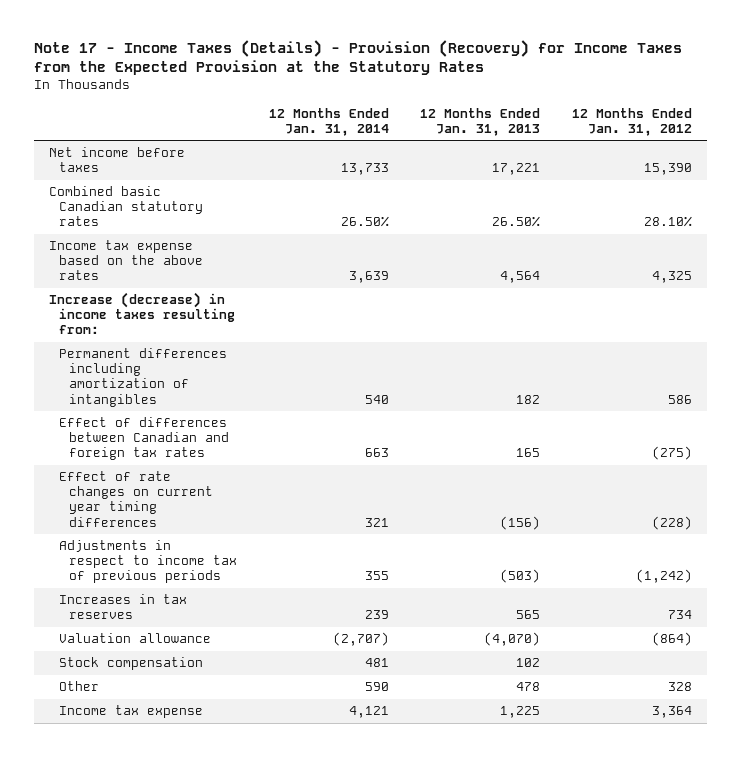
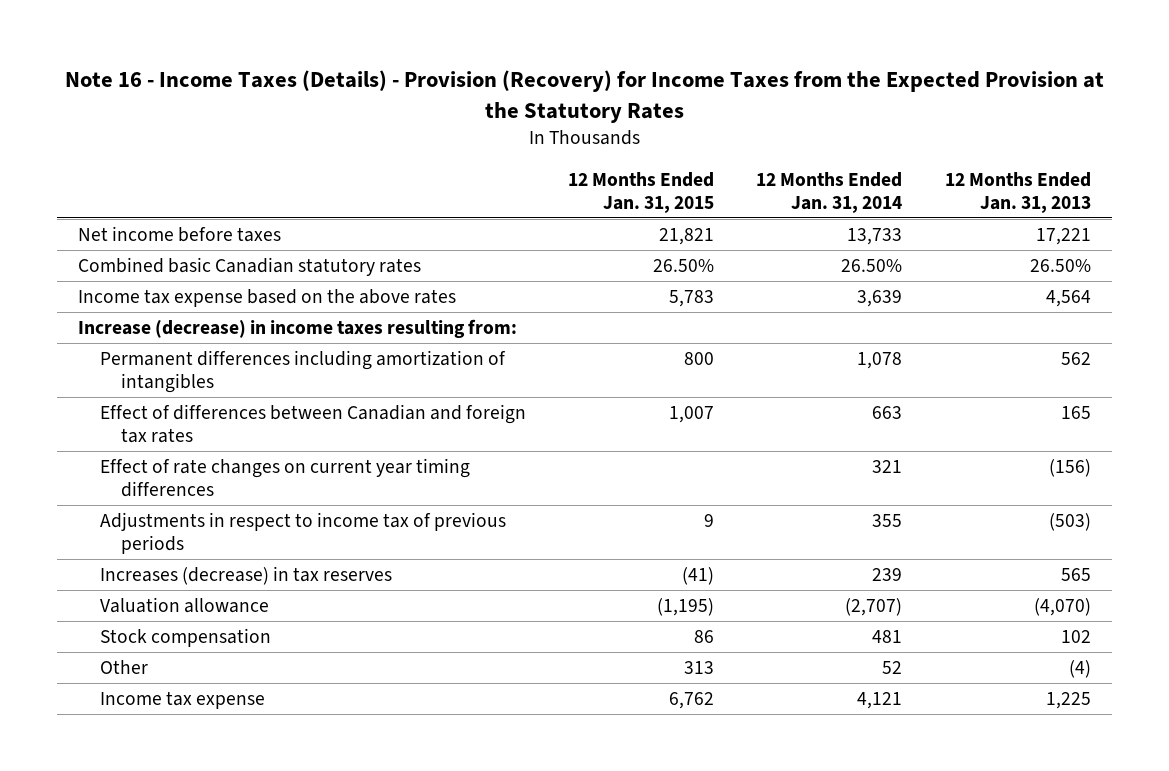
- Note 17 - Income Taxes (Details) - Provision (Recovery) for Income Taxes from the Expected Provision at the Statutory Rates
+ Note 16 - Income Taxes (Details) - Provision (Recovery) for Income Taxes from the Expected Provision at the Statutory Rates
- | 12 Months Ended Jan. 31, 2014 | 12 Months Ended Jan. 31, 2013 | 12 Months Ended Jan. 31, 2012
+ | 12 Months Ended Jan. 31, 2015 | 12 Months Ended Jan. 31, 2014 | 12 Months Ended Jan. 31, 2013
- Permanent differences including amortization of intangibles | 540 | 182 | 586
+ Permanent differences including amortization of intangibles | 800 | 1,078 | 562
- Increases in tax reserves | 239 | 565 | 734
+ Increases (decrease) in tax reserves | (41) | 239 | 565
- Other | 590 | 478 | 328
+ Other | 313 | 52 | (4)

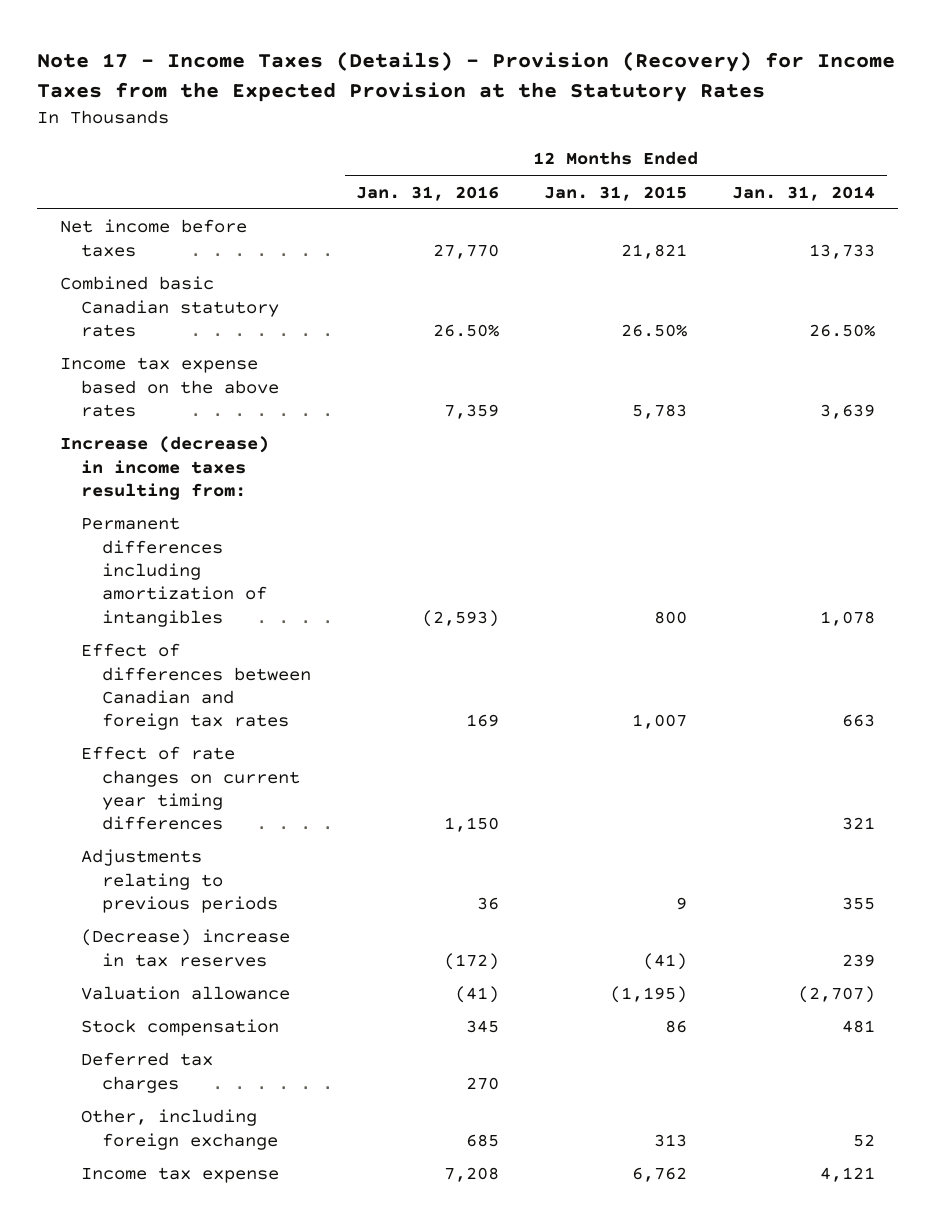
- Note 16 - Income Taxes (Details) - Provision (Recovery) for Income Taxes from the Expected Provision at the Statutory Rates
+ Note 17 - Income Taxes (Details) - Provision (Recovery) for Income Taxes from the Expected Provision at the Statutory Rates
- | 12 Months Ended Jan. 31, 2015 | 12 Months Ended Jan. 31, 2014 | 12 Months Ended Jan. 31, 2013
+ | 12 Months Ended Jan. 31, 2016 | 12 Months Ended Jan. 31, 2015 | 12 Months Ended Jan. 31, 2014
- Adjustments in respect to income tax of previous periods | 9 | 355 | (503)
- Increases (decrease) in tax reserves | (41) | 239 | 565
+ Adjustments relating to previous periods | 36 | 9 | 355
+ (Decrease) increase in tax reserves | (172) | (41) | 239
- Other | 313 | 52 | (4)
+ Deferred tax charges | 270 | |
+ Other, including foreign exchange | 685 | 313 | 52

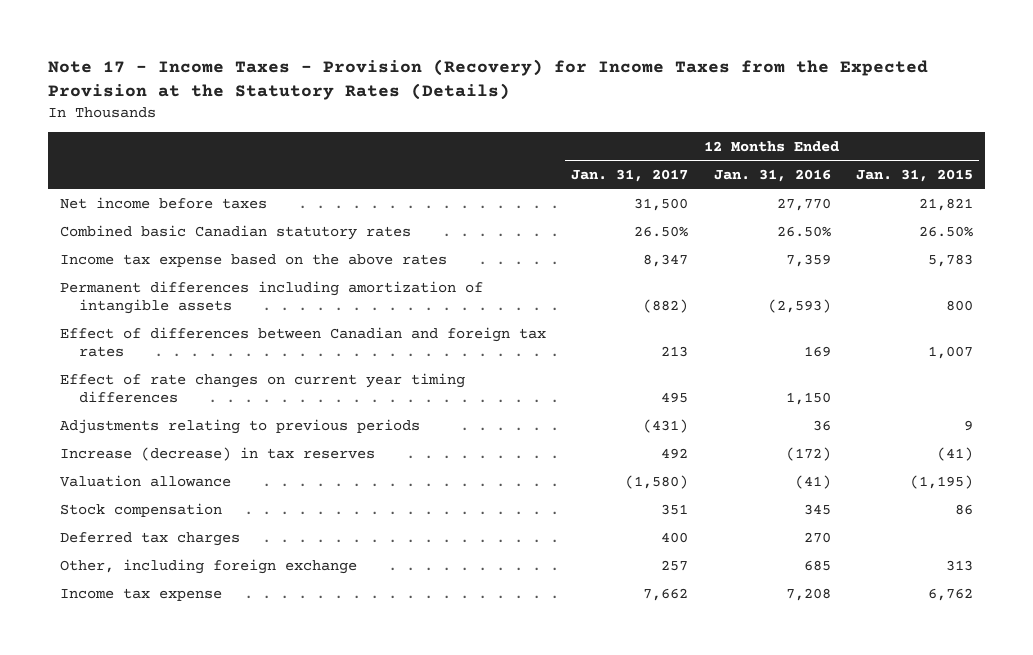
- Note 17 - Income Taxes (Details) - Provision (Recovery) for Income Taxes from the Expected Provision at the Statutory Rates
+ Note 17 - Income Taxes - Provision (Recovery) for Income Taxes from the Expected Provision at the Statutory Rates (Details)
- | 12 Months Ended Jan. 31, 2016 | 12 Months Ended Jan. 31, 2015 | 12 Months Ended Jan. 31, 2014
+ | 12 Months Ended Jan. 31, 2017 | 12 Months Ended Jan. 31, 2016 | 12 Months Ended Jan. 31, 2015
- Increase (decrease) in income taxes resulting from:
- Permanent differences including amortization of intangibles | (2,593) | 800 | 1,078
+ Permanent differences including amortization of intangible assets | (882) | (2,593) | 800
- (Decrease) increase in tax reserves | (172) | (41) | 239
+ Increase (decrease) in tax reserves | 492 | (172) | (41)

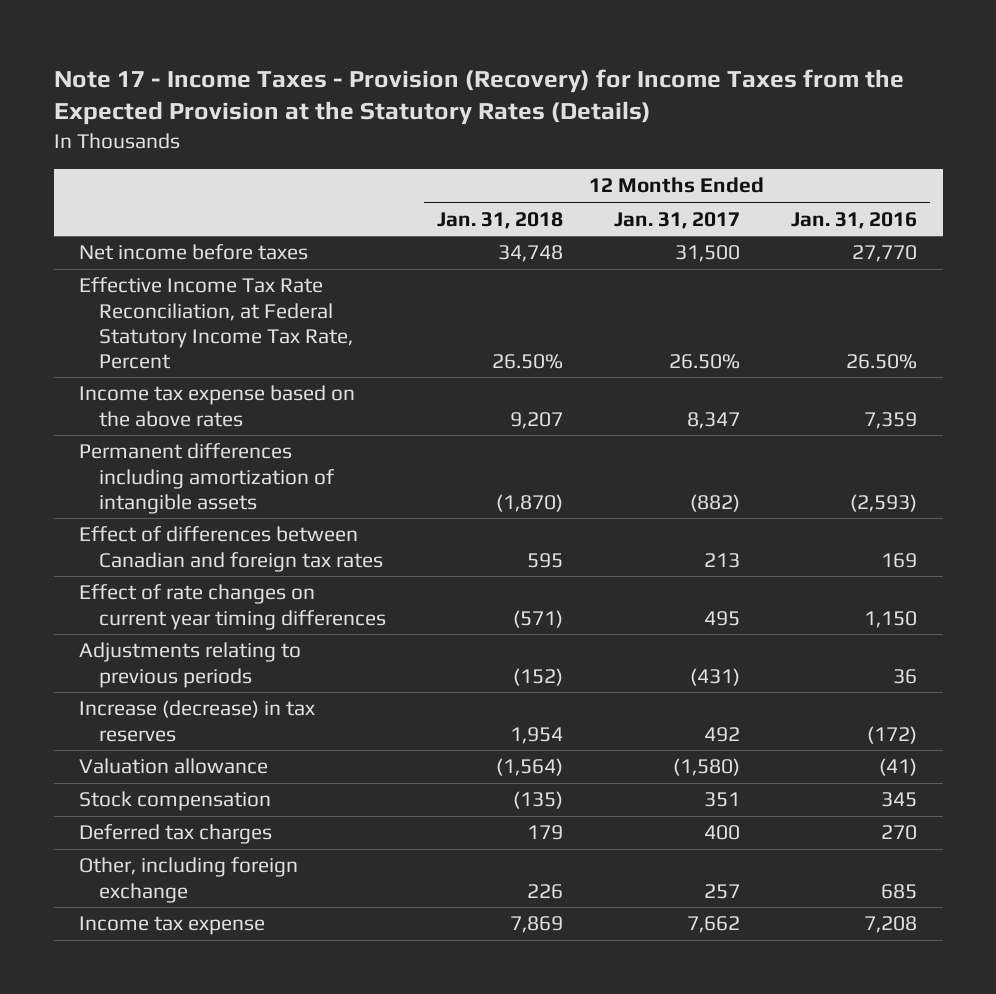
- | 12 Months Ended Jan. 31, 2017 | 12 Months Ended Jan. 31, 2016 | 12 Months Ended Jan. 31, 2015
+ | 12 Months Ended Jan. 31, 2018 | 12 Months Ended Jan. 31, 2017 | 12 Months Ended Jan. 31, 2016
- Combined basic Canadian statutory rates | 26.50% | 26.50% | 26.50%
+ Effective Income Tax Rate Reconciliation, at Federal Statutory Income Tax Rate, Percent | 26.50% | 26.50% | 26.50%

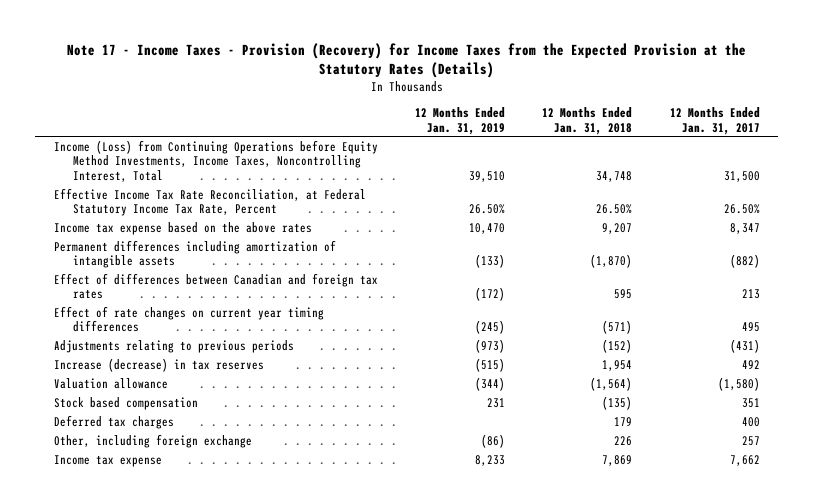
- | 12 Months Ended Jan. 31, 2018 | 12 Months Ended Jan. 31, 2017 | 12 Months Ended Jan. 31, 2016
+ | 12 Months Ended Jan. 31, 2019 | 12 Months Ended Jan. 31, 2018 | 12 Months Ended Jan. 31, 2017
- Net income before taxes | 34,748 | 31,500 | 27,770
+ Income (Loss) from Continuing Operations before Equity Method Investments, Income Taxes, Noncontrolling Interest, Total | 39,510 | 34,748 | 31,500
- Stock compensation | (135) | 351 | 345
+ Stock based compensation | 231 | (135) | 351

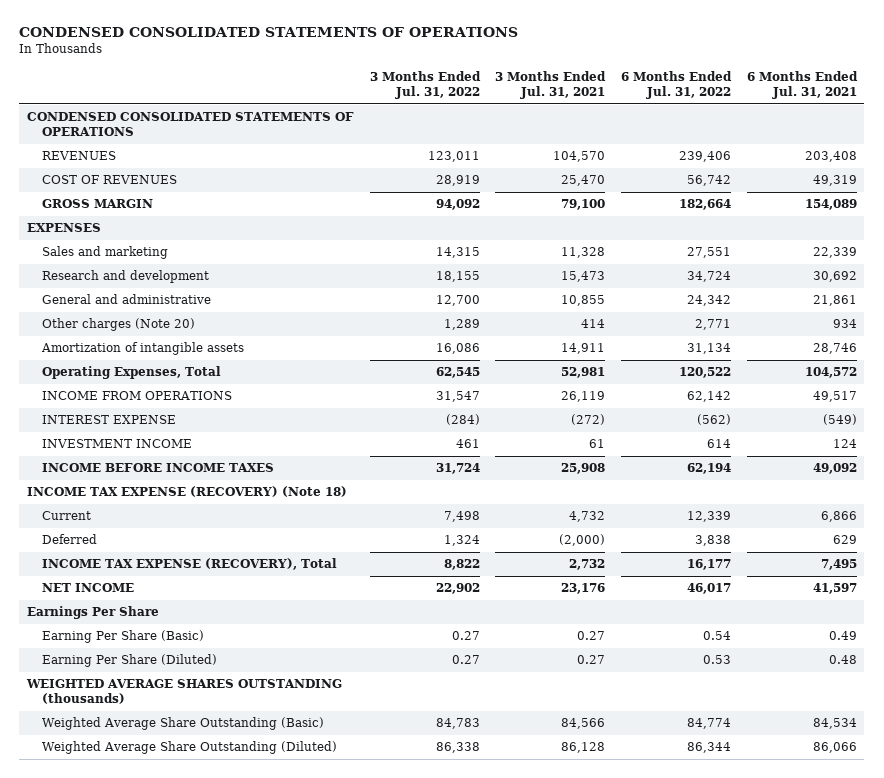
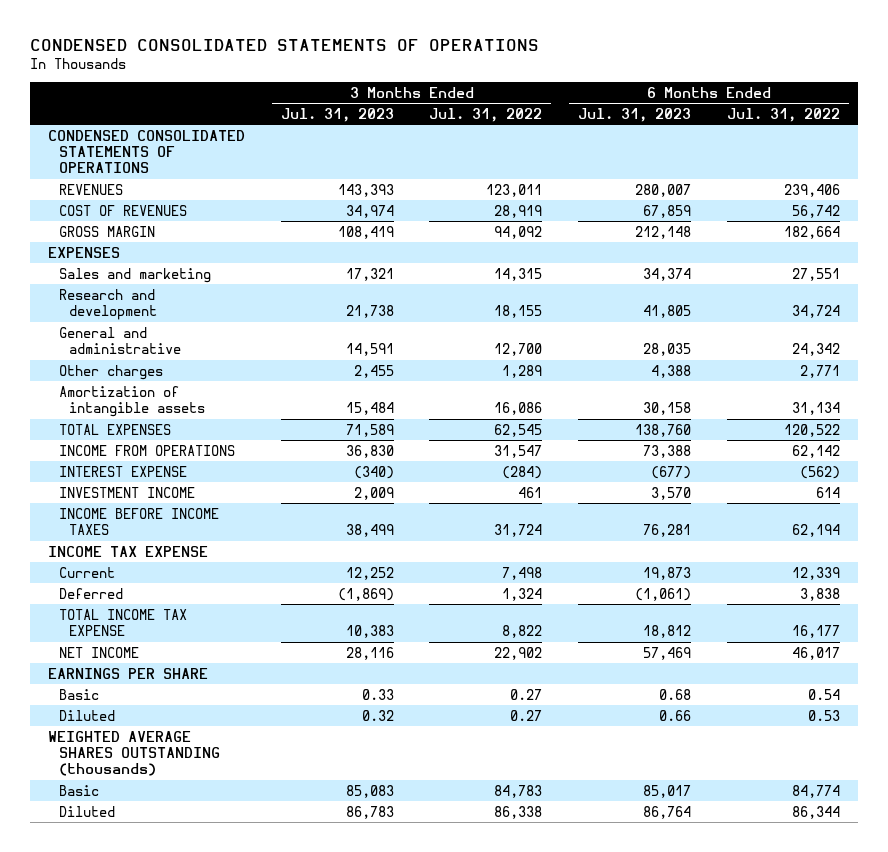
- | 3 Months Ended Jul. 31, 2022 | 3 Months Ended Jul. 31, 2021 | 6 Months Ended Jul. 31, 2022 | 6 Months Ended Jul. 31, 2021
+ | 3 Months Ended Jul. 31, 2023 | 3 Months Ended Jul. 31, 2022 | 6 Months Ended Jul. 31, 2023 | 6 Months Ended Jul. 31, 2022
- Other charges (Note 20) | 1,289 | 414 | 2,771 | 934
+ Other charges | 2,455 | 1,289 | 4,388 | 2,771
- Operating Expenses, Total | 62,545 | 52,981 | 120,522 | 104,572
+ TOTAL EXPENSES | 71,589 | 62,545 | 138,760 | 120,522
- INCOME TAX EXPENSE (RECOVERY) (Note 18)
+ INCOME TAX EXPENSE
- INCOME TAX EXPENSE (RECOVERY), Total | 8,822 | 2,732 | 16,177 | 7,495
+ TOTAL INCOME TAX EXPENSE | 10,383 | 8,822 | 18,812 | 16,177
- Earnings Per Share
- Earning Per Share (Basic) | 0.27 | 0.27 | 0.54 | 0.49
- Earning Per Share (Diluted) | 0.27 | 0.27 | 0.53 | 0.48
+ EARNINGS PER SHARE
+ Basic | 0.33 | 0.27 | 0.68 | 0.54
+ Diluted | 0.32 | 0.27 | 0.66 | 0.53
- Weighted Average Share Outstanding (Basic) | 84,783 | 84,566 | 84,774 | 84,534
- Weighted Average Share Outstanding (Diluted) | 86,338 | 86,128 | 86,344 | 86,066
+ Basic | 85,083 | 84,783 | 85,017 | 84,774
+ Diluted | 86,783 | 86,338 | 86,764 | 86,344

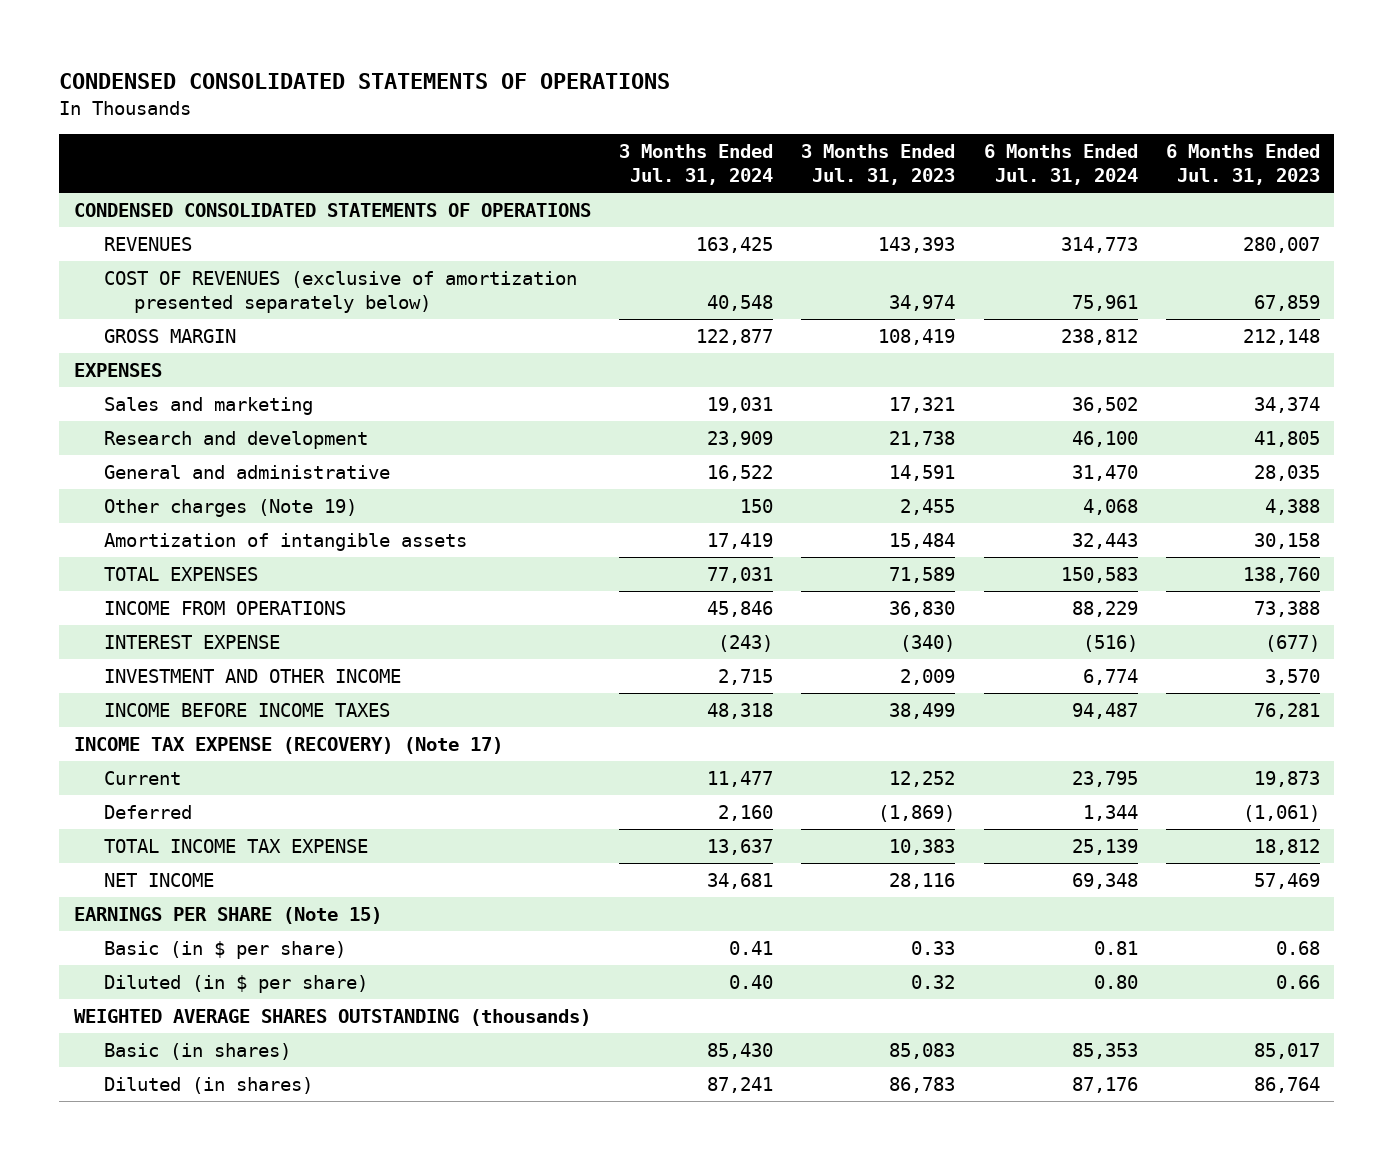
- | 3 Months Ended Jul. 31, 2023 | 3 Months Ended Jul. 31, 2022 | 6 Months Ended Jul. 31, 2023 | 6 Months Ended Jul. 31, 2022
+ | 3 Months Ended Jul. 31, 2024 | 3 Months Ended Jul. 31, 2023 | 6 Months Ended Jul. 31, 2024 | 6 Months Ended Jul. 31, 2023
- COST OF REVENUES | 34,974 | 28,919 | 67,859 | 56,742
+ COST OF REVENUES (exclusive of amortization presented separately below) | 40,548 | 34,974 | 75,961 | 67,859
- Other charges | 2,455 | 1,289 | 4,388 | 2,771
+ Other charges (Note 19) | 150 | 2,455 | 4,068 | 4,388
- INVESTMENT INCOME | 2,009 | 461 | 3,570 | 614
+ INVESTMENT AND OTHER INCOME | 2,715 | 2,009 | 6,774 | 3,570
- INCOME TAX EXPENSE
+ INCOME TAX EXPENSE (RECOVERY) (Note 17)
- EARNINGS PER SHARE
- Basic | 0.33 | 0.27 | 0.68 | 0.54
- Diluted | 0.32 | 0.27 | 0.66 | 0.53
+ EARNINGS PER SHARE (Note 15)
+ Basic (in $ per share) | 0.41 | 0.33 | 0.81 | 0.68
+ Diluted (in $ per share) | 0.40 | 0.32 | 0.80 | 0.66
- Basic | 85,083 | 84,783 | 85,017 | 84,774
- Diluted | 86,783 | 86,338 | 86,764 | 86,344
+ Basic (in shares) | 85,430 | 85,083 | 85,353 | 85,017
+ Diluted (in shares) | 87,241 | 86,783 | 87,176 | 86,764

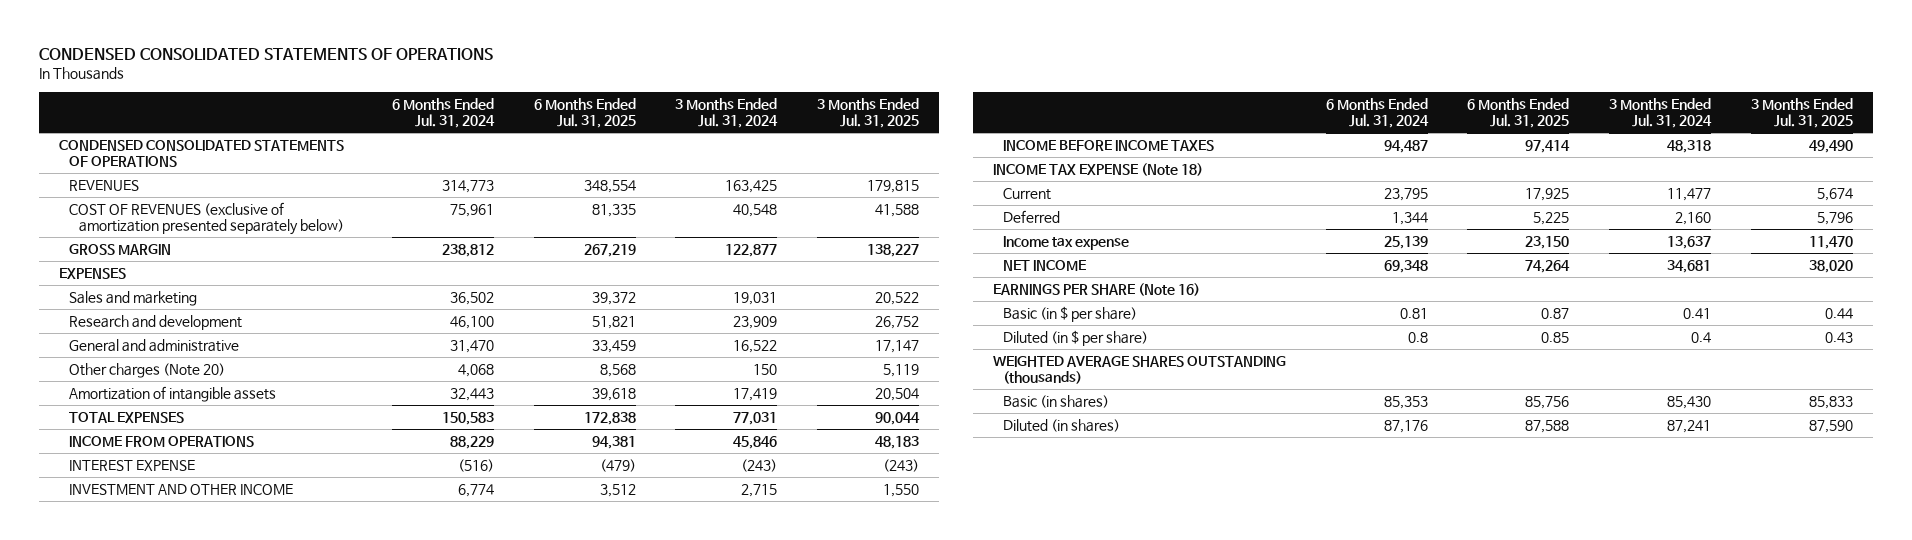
- | 3 Months Ended Jul. 31, 2024 | 3 Months Ended Jul. 31, 2023 | 6 Months Ended Jul. 31, 2024 | 6 Months Ended Jul. 31, 2023
+ | 6 Months Ended Jul. 31, 2024 | 6 Months Ended Jul. 31, 2025 | 3 Months Ended Jul. 31, 2024 | 3 Months Ended Jul. 31, 2025
- Other charges (Note 19) | 150 | 2,455 | 4,068 | 4,388
+ Other charges (Note 20) | 4,068 | 8,568 | 150 | 5,119
- INCOME TAX EXPENSE (RECOVERY) (Note 17)
+ INCOME TAX EXPENSE (Note 18)
- TOTAL INCOME TAX EXPENSE | 13,637 | 10,383 | 25,139 | 18,812
+ Income tax expense | 25,139 | 23,150 | 13,637 | 11,470
- EARNINGS PER SHARE (Note 15)
+ EARNINGS PER SHARE (Note 16)
- Diluted (in $ per share) | 0.40 | 0.32 | 0.80 | 0.66
+ Diluted (in $ per share) | 0.8 | 0.85 | 0.4 | 0.43

